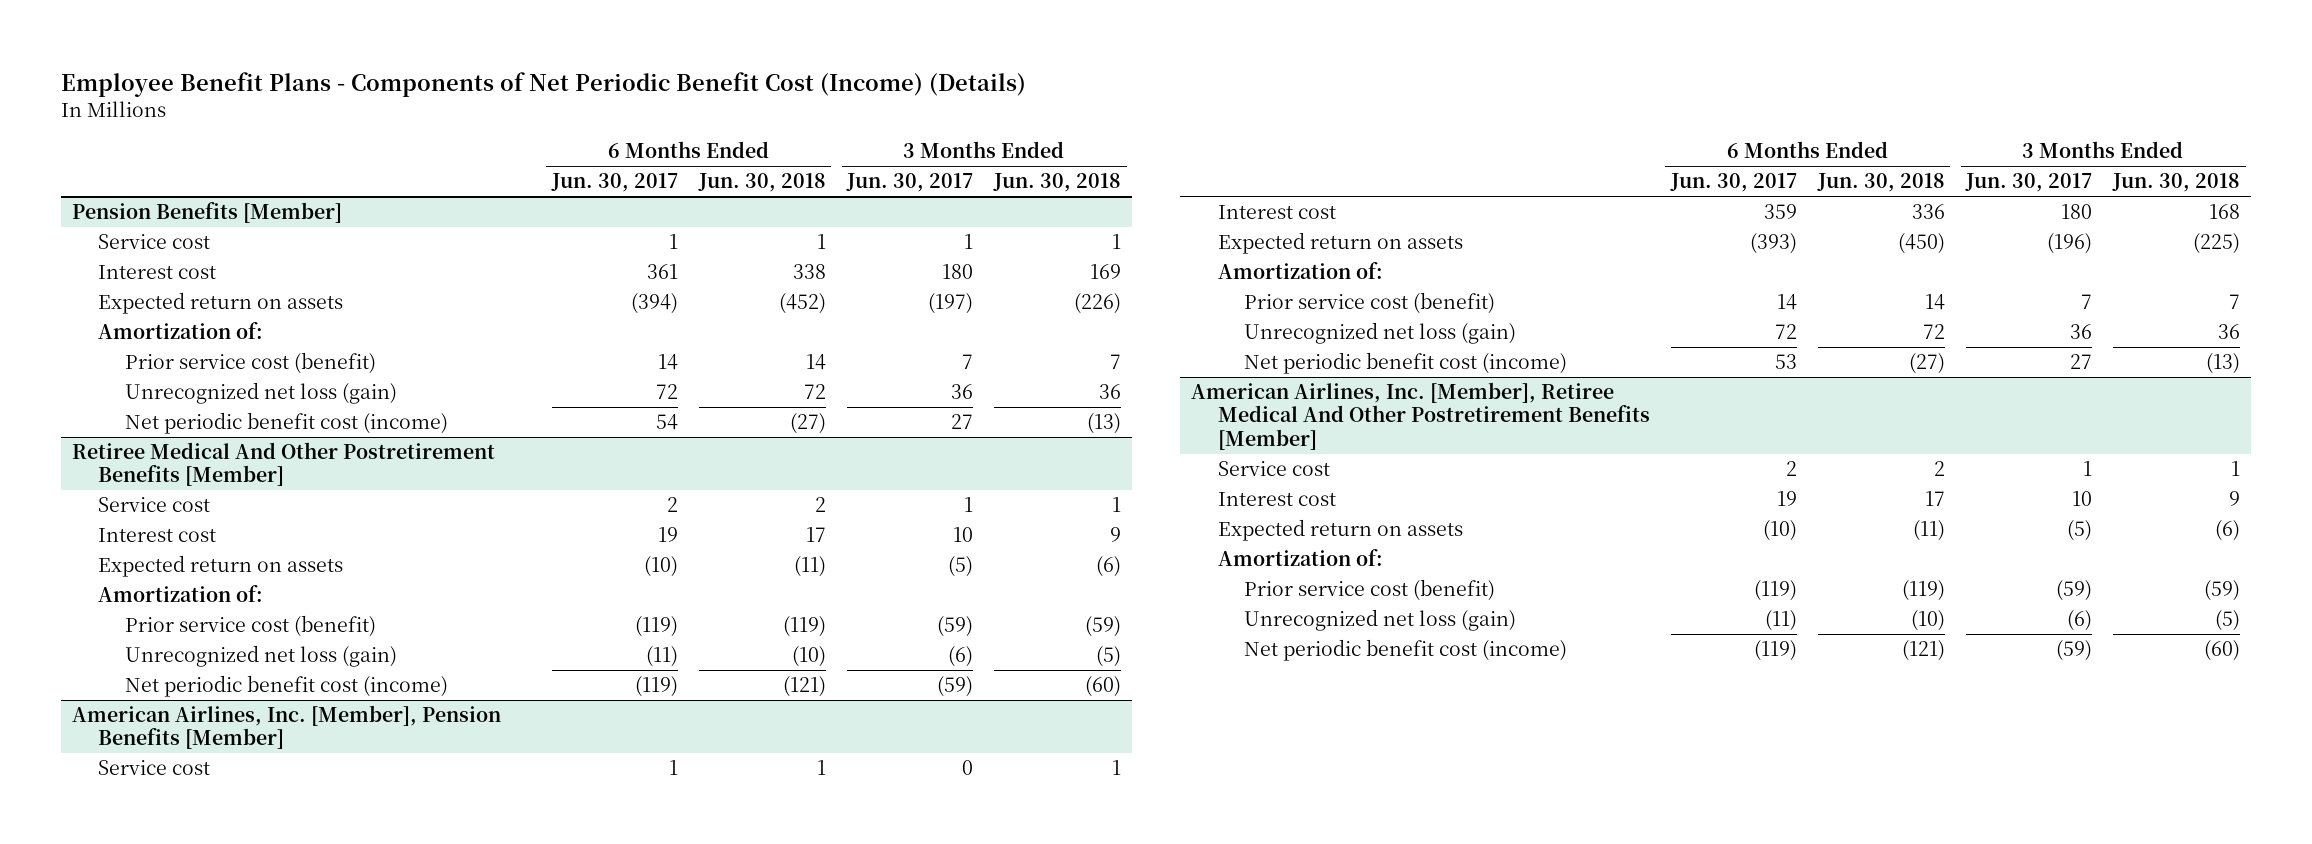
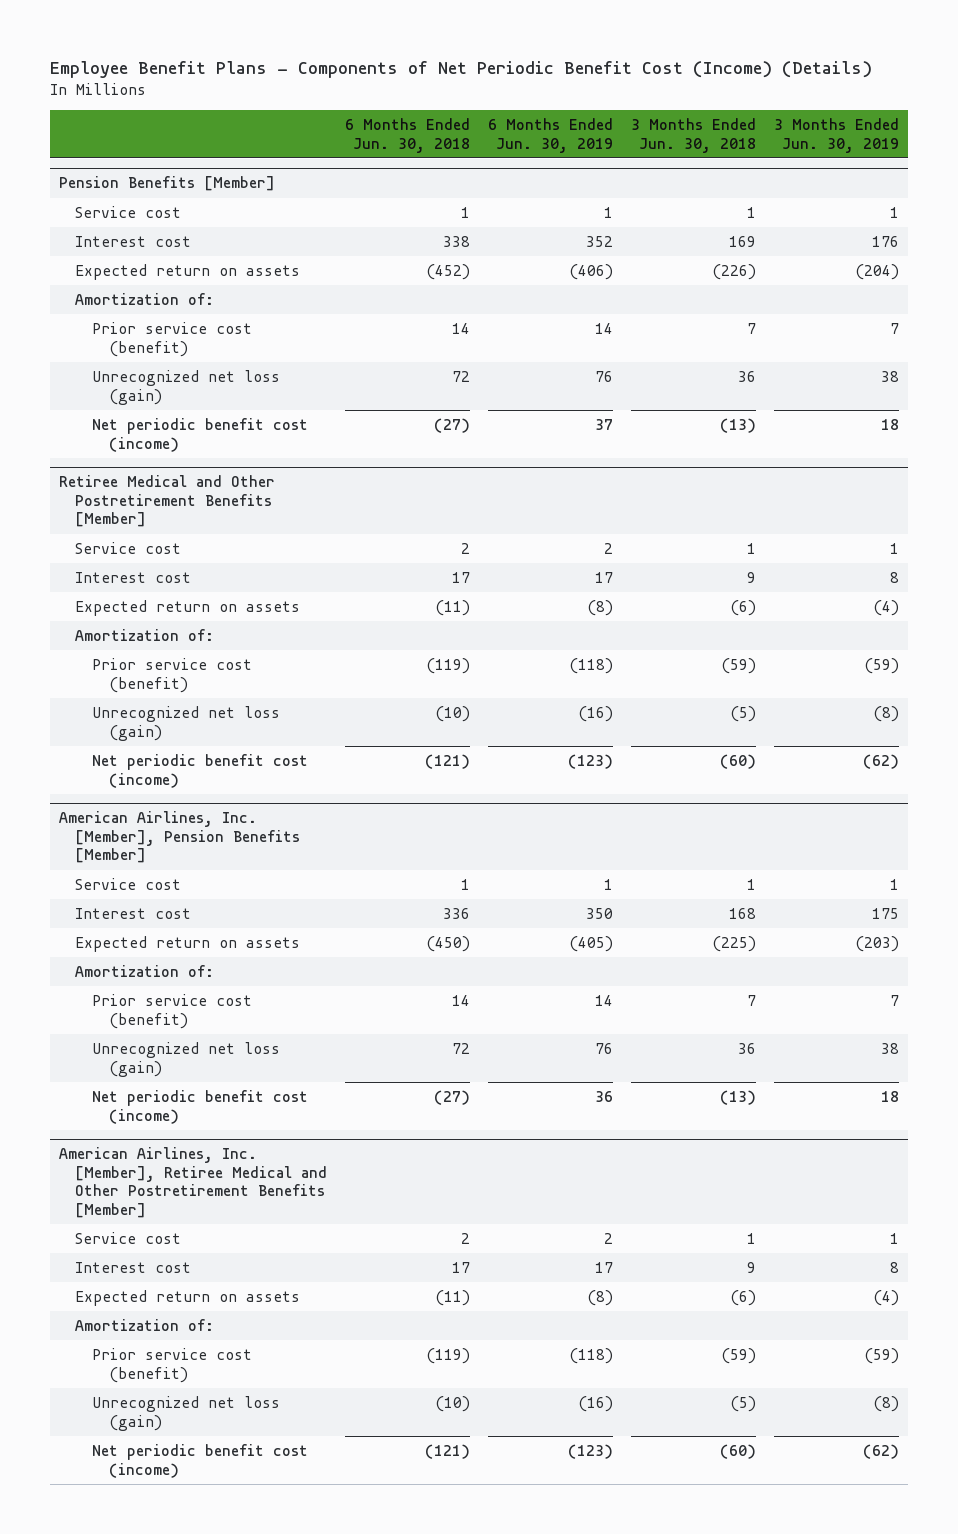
- | 6 Months Ended Jun. 30, 2017 | 6 Months Ended Jun. 30, 2018 | 3 Months Ended Jun. 30, 2017 | 3 Months Ended Jun. 30, 2018
+ | 6 Months Ended Jun. 30, 2018 | 6 Months Ended Jun. 30, 2019 | 3 Months Ended Jun. 30, 2018 | 3 Months Ended Jun. 30, 2019
- Retiree Medical And Other Postretirement Benefits [Member]
+ Retiree Medical and Other Postretirement Benefits [Member]
- American Airlines, Inc. [Member], Retiree Medical And Other Postretirement Benefits [Member]
+ American Airlines, Inc. [Member], Retiree Medical and Other Postretirement Benefits [Member]

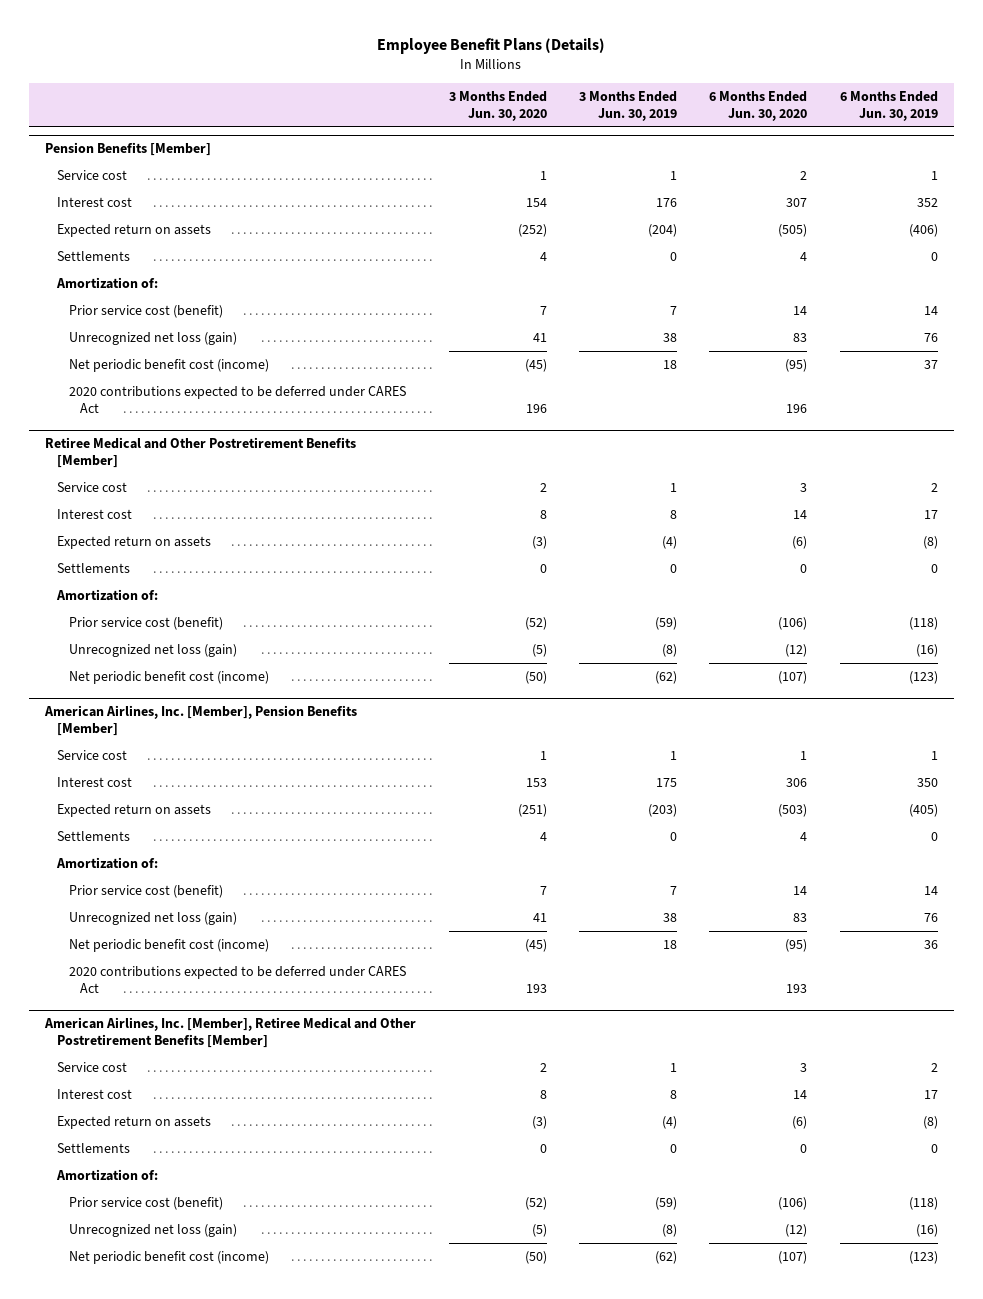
- Employee Benefit Plans - Components of Net Periodic Benefit Cost (Income) (Details)
+ Employee Benefit Plans (Details)
- | 6 Months Ended Jun. 30, 2018 | 6 Months Ended Jun. 30, 2019 | 3 Months Ended Jun. 30, 2018 | 3 Months Ended Jun. 30, 2019
+ | 3 Months Ended Jun. 30, 2020 | 3 Months Ended Jun. 30, 2019 | 6 Months Ended Jun. 30, 2020 | 6 Months Ended Jun. 30, 2019
@ Pension Benefits [Member]
+ Settlements | 4 | 0 | 4 | 0
+ 2020 contributions expected to be deferred under CARES Act | 196 | | 196 |
@ Retiree Medical and Other Postretirement Benefits [Member]
+ Settlements | 0 | 0 | 0 | 0
@ American Airlines, Inc. [Member], Pension Benefits [Member]
+ Settlements | 4 | 0 | 4 | 0
+ 2020 contributions expected to be deferred under CARES Act | 193 | | 193 |
@ American Airlines, Inc. [Member], Retiree Medical and Other Postretirement Benefits [Member]
+ Settlements | 0 | 0 | 0 | 0

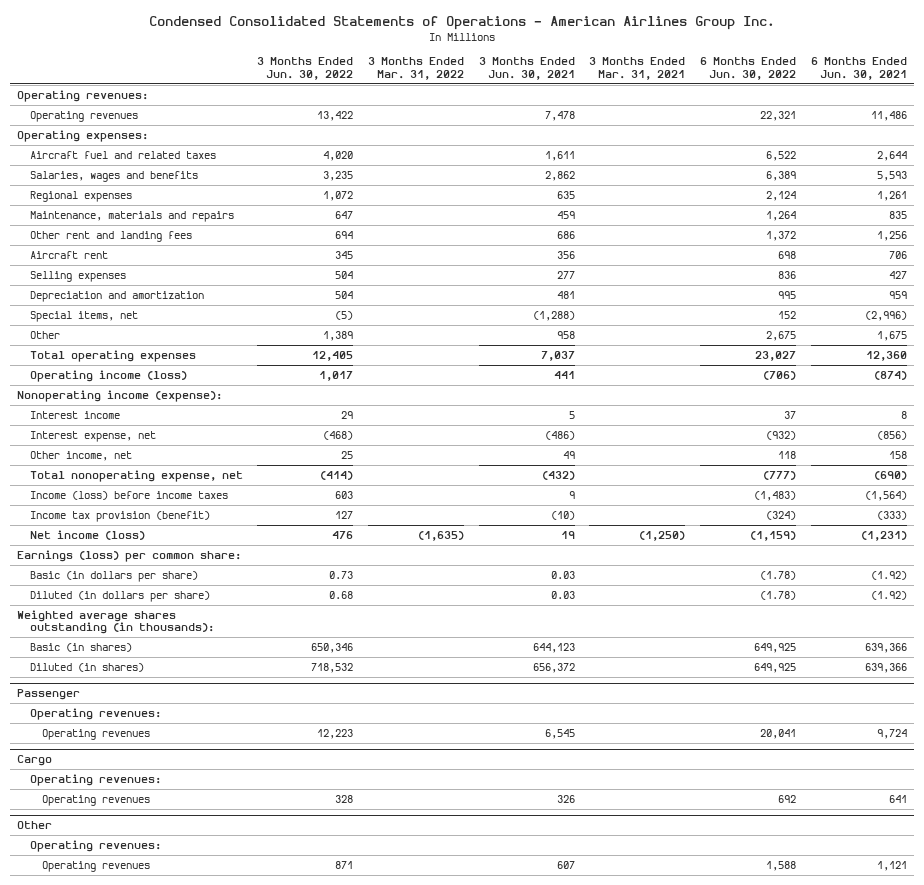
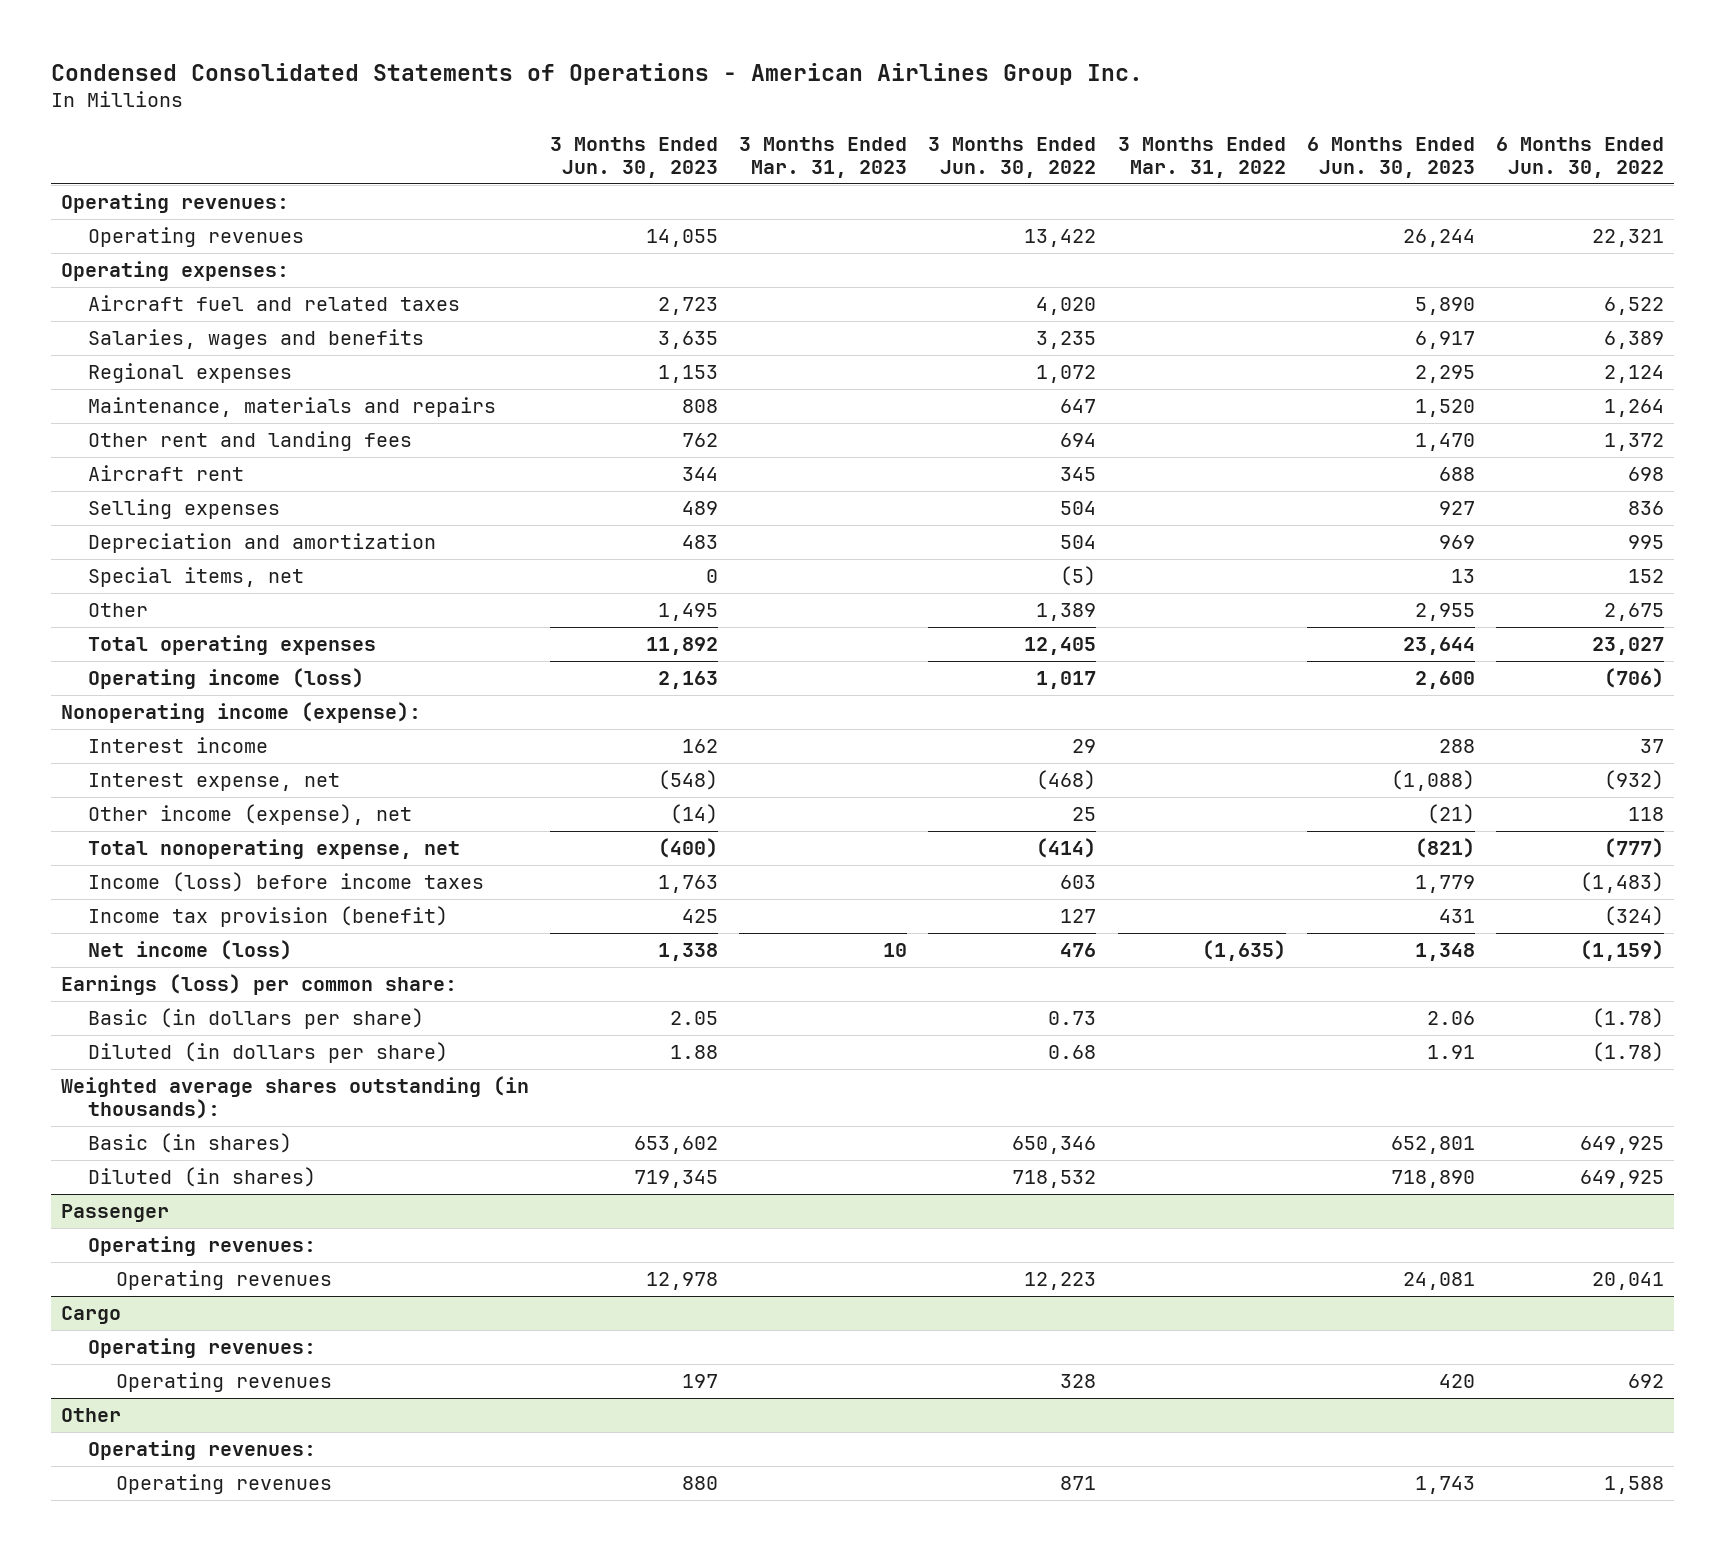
- | 3 Months Ended Jun. 30, 2022 | 3 Months Ended Mar. 31, 2022 | 3 Months Ended Jun. 30, 2021 | 3 Months Ended Mar. 31, 2021 | 6 Months Ended Jun. 30, 2022 | 6 Months Ended Jun. 30, 2021
+ | 3 Months Ended Jun. 30, 2023 | 3 Months Ended Mar. 31, 2023 | 3 Months Ended Jun. 30, 2022 | 3 Months Ended Mar. 31, 2022 | 6 Months Ended Jun. 30, 2023 | 6 Months Ended Jun. 30, 2022
- Other income, net | 25 | | 49 | | 118 | 158
+ Other income (expense), net | (14) | | 25 | | (21) | 118

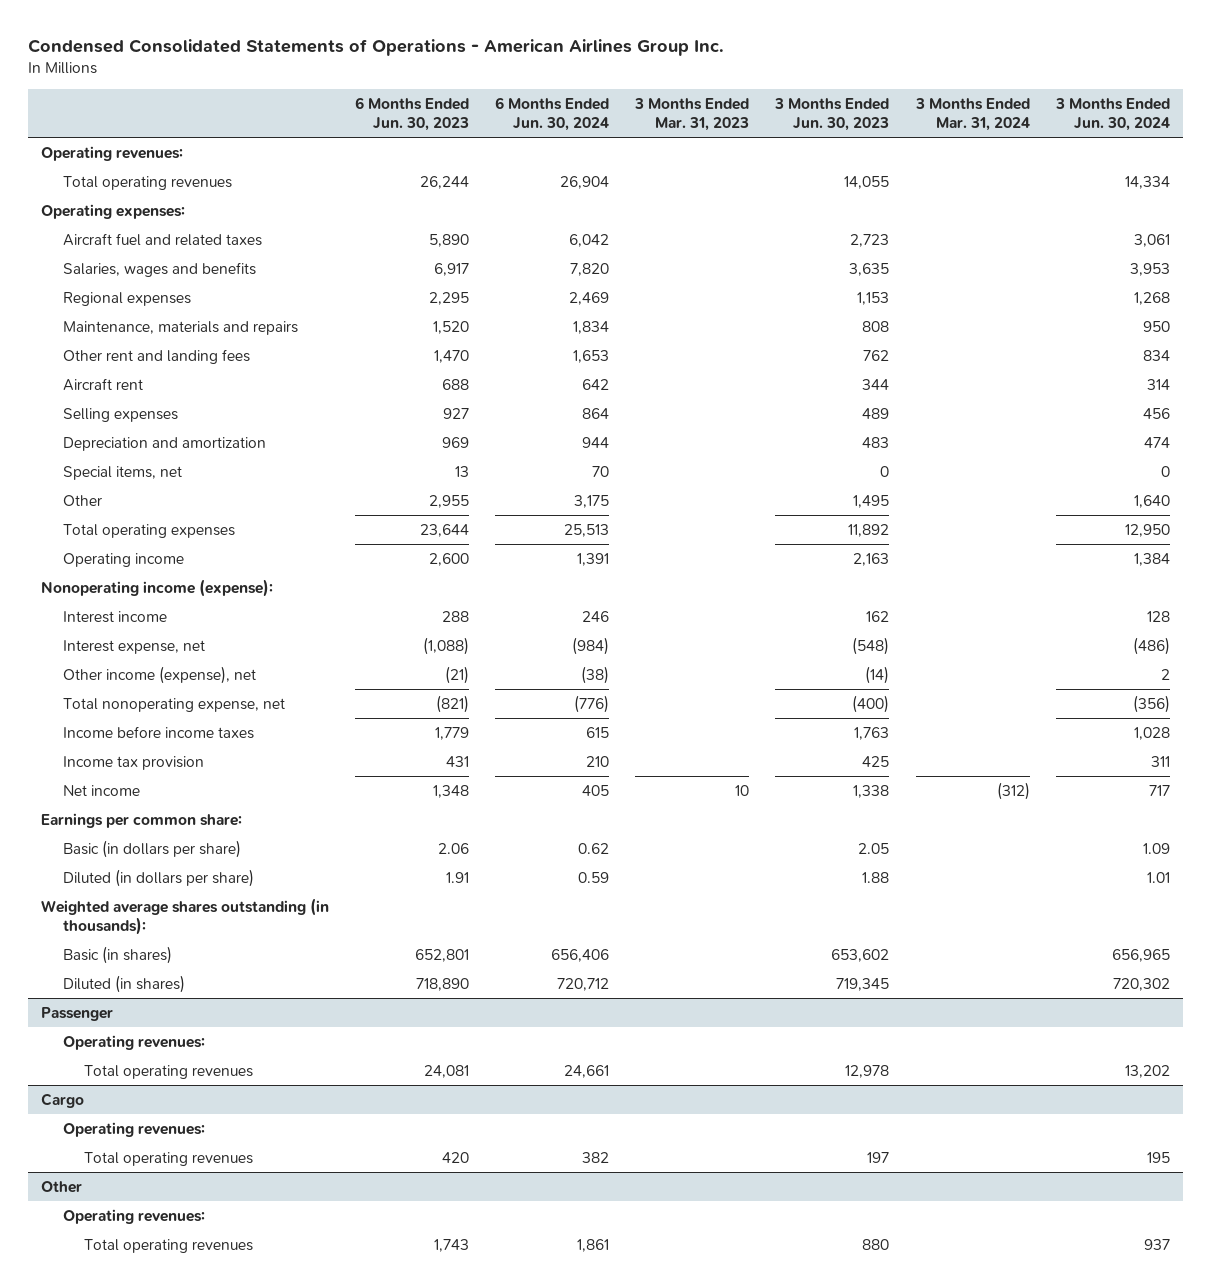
- | 3 Months Ended Jun. 30, 2023 | 3 Months Ended Mar. 31, 2023 | 3 Months Ended Jun. 30, 2022 | 3 Months Ended Mar. 31, 2022 | 6 Months Ended Jun. 30, 2023 | 6 Months Ended Jun. 30, 2022
+ | 6 Months Ended Jun. 30, 2023 | 6 Months Ended Jun. 30, 2024 | 3 Months Ended Mar. 31, 2023 | 3 Months Ended Jun. 30, 2023 | 3 Months Ended Mar. 31, 2024 | 3 Months Ended Jun. 30, 2024
- Operating revenues | 14,055 | | 13,422 | | 26,244 | 22,321
+ Total operating revenues | 26,244 | 26,904 | | 14,055 | | 14,334
- Operating income (loss) | 2,163 | | 1,017 | | 2,600 | (706)
+ Operating income | 2,600 | 1,391 | | 2,163 | | 1,384
- Income (loss) before income taxes | 1,763 | | 603 | | 1,779 | (1,483)
- Income tax provision (benefit) | 425 | | 127 | | 431 | (324)
- Net income (loss) | 1,338 | 10 | 476 | (1,635) | 1,348 | (1,159)
- Earnings (loss) per common share:
+ Income before income taxes | 1,779 | 615 | | 1,763 | | 1,028
+ Income tax provision | 431 | 210 | | 425 | | 311
+ Net income | 1,348 | 405 | 10 | 1,338 | (312) | 717
+ Earnings per common share:
@ Passenger
- Operating revenues | 12,978 | | 12,223 | | 24,081 | 20,041
+ Total operating revenues | 24,081 | 24,661 | | 12,978 | | 13,202
@ Cargo
- Operating revenues | 197 | | 328 | | 420 | 692
+ Total operating revenues | 420 | 382 | | 197 | | 195
@ Other
- Operating revenues | 880 | | 871 | | 1,743 | 1,588
+ Total operating revenues | 1,743 | 1,861 | | 880 | | 937

